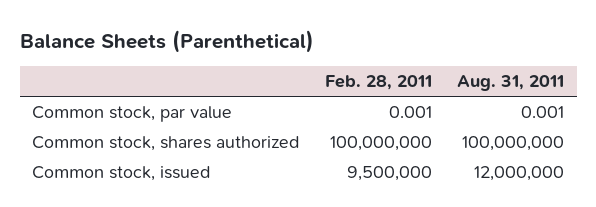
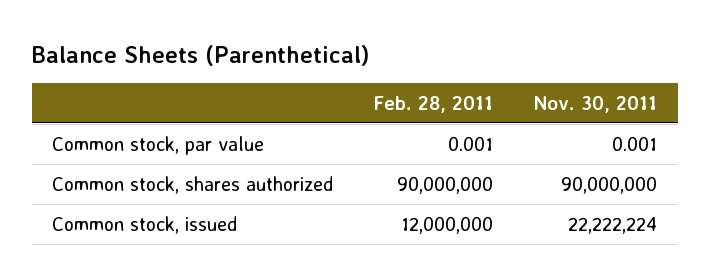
- | Feb. 28, 2011 | Aug. 31, 2011
+ | Feb. 28, 2011 | Nov. 30, 2011
- Common stock, shares authorized | 100,000,000 | 100,000,000
- Common stock, issued | 9,500,000 | 12,000,000
+ Common stock, shares authorized | 90,000,000 | 90,000,000
+ Common stock, issued | 12,000,000 | 22,222,224

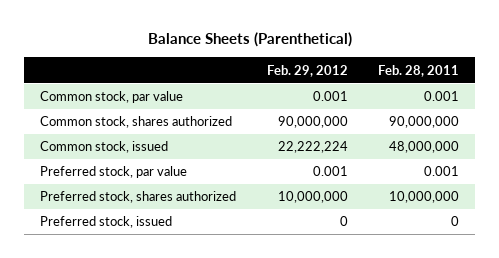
- | Feb. 28, 2011 | Nov. 30, 2011
+ | Feb. 29, 2012 | Feb. 28, 2011
- Common stock, issued | 12,000,000 | 22,222,224
+ Common stock, issued | 22,222,224 | 48,000,000
+ Preferred stock, par value | 0.001 | 0.001
+ Preferred stock, shares authorized | 10,000,000 | 10,000,000
+ Preferred stock, issued | 0 | 0

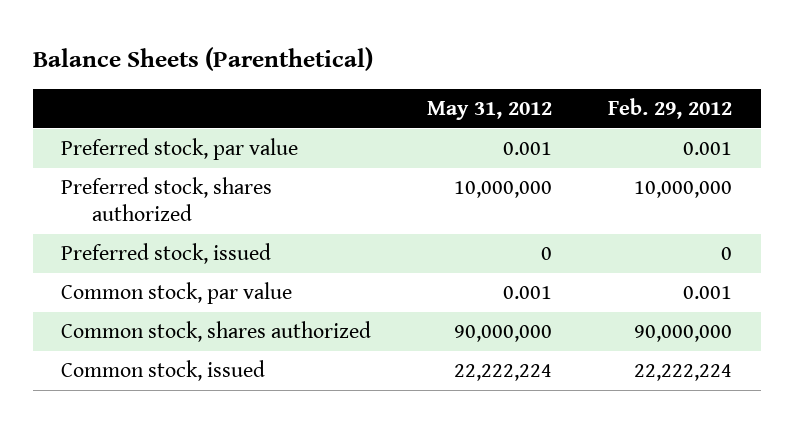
- | Feb. 29, 2012 | Feb. 28, 2011
+ | May 31, 2012 | Feb. 29, 2012
moved down: Common stock, par value | 0.001 | 0.001
moved down: Common stock, shares authorized | 90,000,000 | 90,000,000
moved down: Common stock, issued | 22,222,224 | 22,222,224

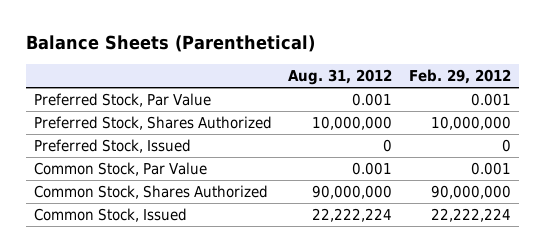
- | May 31, 2012 | Feb. 29, 2012
+ | Aug. 31, 2012 | Feb. 29, 2012
- Preferred stock, par value | 0.001 | 0.001
- Preferred stock, shares authorized | 10,000,000 | 10,000,000
- Preferred stock, issued | 0 | 0
- Common stock, par value | 0.001 | 0.001
- Common stock, shares authorized | 90,000,000 | 90,000,000
- Common stock, issued | 22,222,224 | 22,222,224
+ Preferred Stock, Par Value | 0.001 | 0.001
+ Preferred Stock, Shares Authorized | 10,000,000 | 10,000,000
+ Preferred Stock, Issued | 0 | 0
+ Common Stock, Par Value | 0.001 | 0.001
+ Common Stock, Shares Authorized | 90,000,000 | 90,000,000
+ Common Stock, Issued | 22,222,224 | 22,222,224

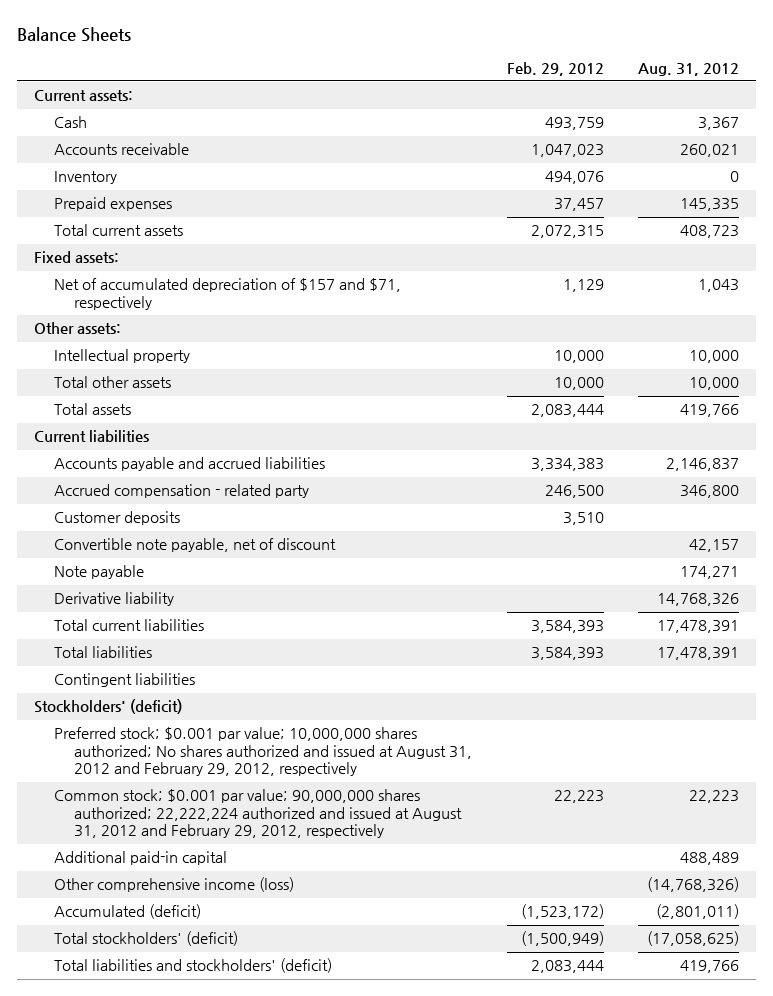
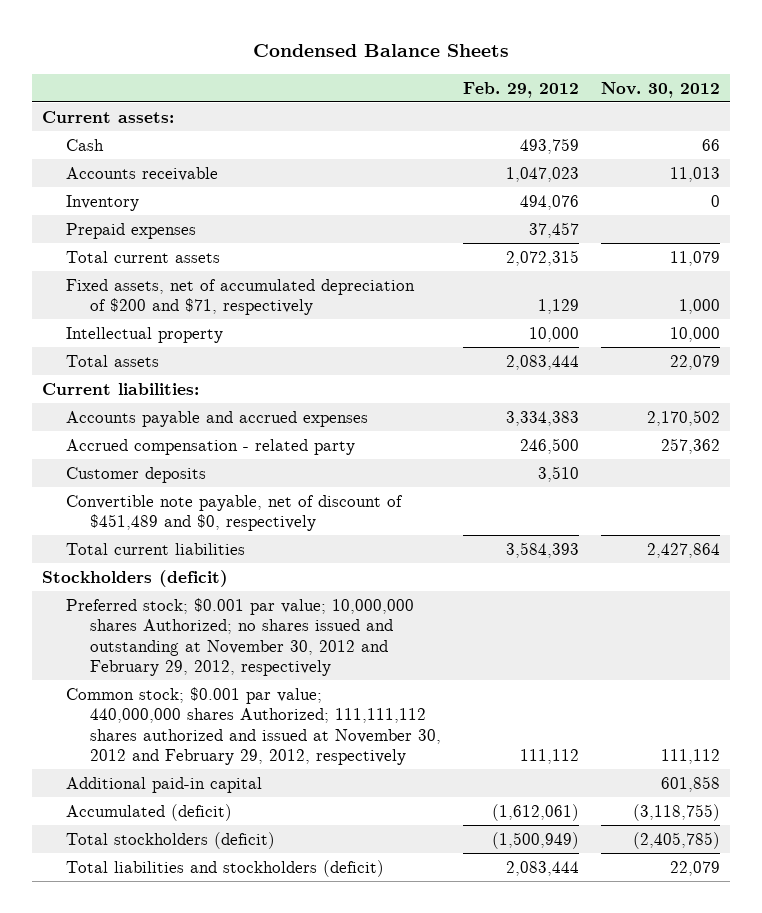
- Balance Sheets
+ Condensed Balance Sheets
- | Feb. 29, 2012 | Aug. 31, 2012
+ | Feb. 29, 2012 | Nov. 30, 2012
- Fixed assets:
- Net of accumulated depreciation of $157 and $71, respectively | 1,129 | 1,043
- Other assets:
+ Fixed assets, net of accumulated depreciation of $200 and $71, respectively | 1,129 | 1,000
- Total other assets | 10,000 | 10,000
- Current liabilities
- Accounts payable and accrued liabilities | 3,334,383 | 2,146,837
+ Current liabilities:
+ Accounts payable and accrued expenses | 3,334,383 | 2,170,502
- Convertible note payable, net of discount | | 42,157
- Note payable | | 174,271
- Derivative liability | | 14,768,326
+ Convertible note payable, net of discount of $451,489 and $0, respectively
- Total liabilities | 3,584,393 | 17,478,391
- Contingent liabilities
- Stockholders' (deficit)
- Preferred stock; $0.001 par value; 10,000,000 shares authorized; No shares authorized and issued at August 31, 2012 and February 29, 2012, respectively
- Common stock; $0.001 par value; 90,000,000 shares authorized; 22,222,224 authorized and issued at August 31, 2012 and February 29, 2012, respectively | 22,223 | 22,223
+ Stockholders (deficit)
+ Preferred stock; $0.001 par value; 10,000,000 shares Authorized; no shares issued and outstanding at November 30, 2012 and February 29, 2012, respectively
+ Common stock; $0.001 par value; 440,000,000 shares Authorized; 111,111,112 shares authorized and issued at November 30, 2012 and February 29, 2012, respectively | 111,112 | 111,112
- Other comprehensive income (loss) | | (14,768,326)
- Accumulated (deficit) | (1,523,172) | (2,801,011)
- Total stockholders' (deficit) | (1,500,949) | (17,058,625)
- Total liabilities and stockholders' (deficit) | 2,083,444 | 419,766
+ Accumulated (deficit) | (1,612,061) | (3,118,755)
+ Total stockholders (deficit) | (1,500,949) | (2,405,785)
+ Total liabilities and stockholders (deficit) | 2,083,444 | 22,079

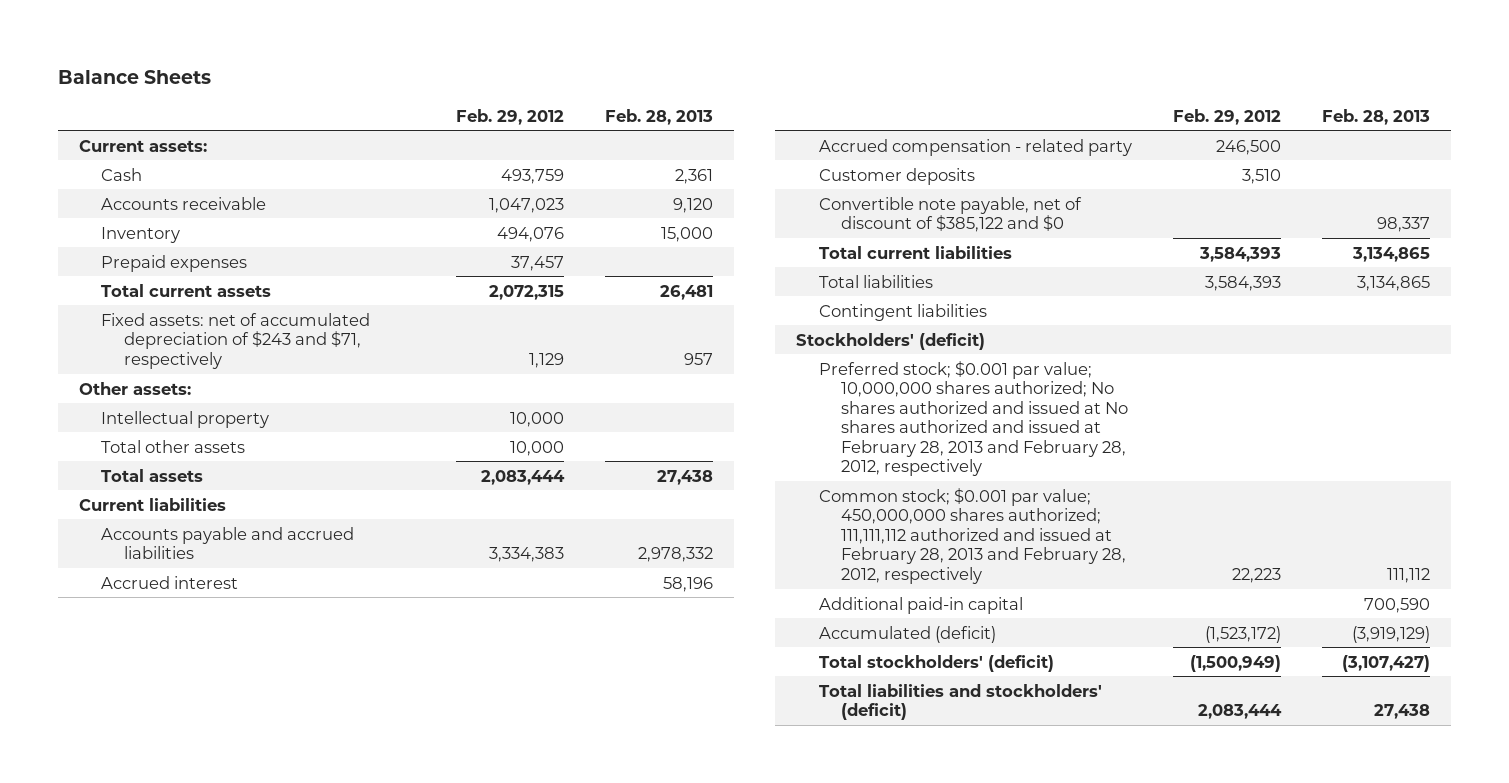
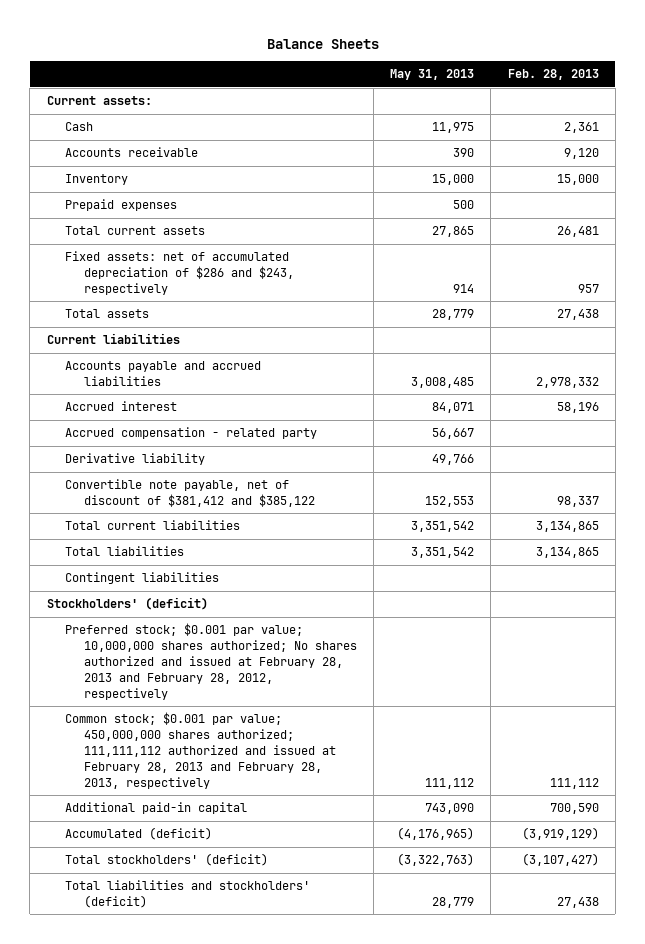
- | Feb. 29, 2012 | Feb. 28, 2013
+ | May 31, 2013 | Feb. 28, 2013
- Fixed assets: net of accumulated depreciation of $243 and $71, respectively | 1,129 | 957
- Other assets:
- Intellectual property | 10,000 |
- Total other assets | 10,000 |
+ Fixed assets: net of accumulated depreciation of $286 and $243, respectively | 914 | 957
- Customer deposits | 3,510 |
- Convertible note payable, net of discount of $385,122 and $0 | | 98,337
+ Derivative liability | 49,766 |
+ Convertible note payable, net of discount of $381,412 and $385,122 | 152,553 | 98,337
- Preferred stock; $0.001 par value; 10,000,000 shares authorized; No shares authorized and issued at No shares authorized and issued at February 28, 2013 and February 28, 2012, respectively
- Common stock; $0.001 par value; 450,000,000 shares authorized; 111,111,112 authorized and issued at February 28, 2013 and February 28, 2012, respectively | 22,223 | 111,112
+ Preferred stock; $0.001 par value; 10,000,000 shares authorized; No shares authorized and issued at February 28, 2013 and February 28, 2012, respectively
+ Common stock; $0.001 par value; 450,000,000 shares authorized; 111,111,112 authorized and issued at February 28, 2013 and February 28, 2013, respectively | 111,112 | 111,112

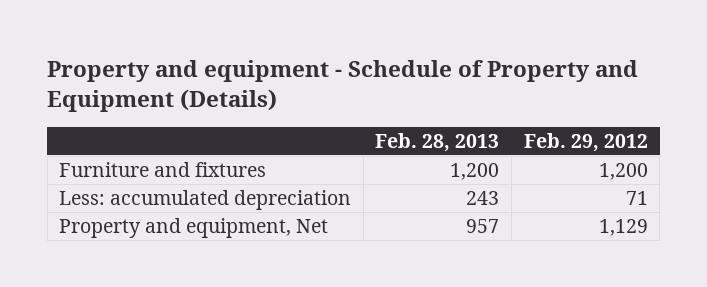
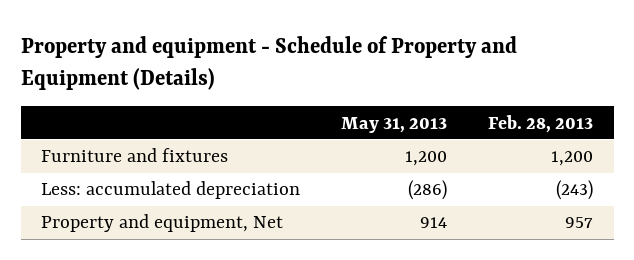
- | Feb. 28, 2013 | Feb. 29, 2012
+ | May 31, 2013 | Feb. 28, 2013
- Less: accumulated depreciation | 243 | 71
+ Less: accumulated depreciation | (286) | (243)

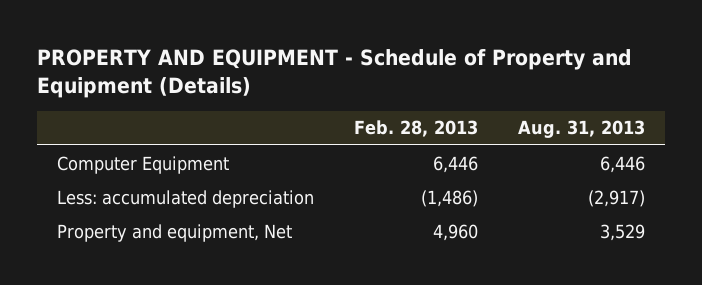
- Property and equipment - Schedule of Property and Equipment (Details)
+ PROPERTY AND EQUIPMENT - Schedule of Property and Equipment (Details)
- | May 31, 2013 | Feb. 28, 2013
+ | Feb. 28, 2013 | Aug. 31, 2013
- Furniture and fixtures | 1,200 | 1,200
- Less: accumulated depreciation | (286) | (243)
- Property and equipment, Net | 914 | 957
+ Computer Equipment | 6,446 | 6,446
+ Less: accumulated depreciation | (1,486) | (2,917)
+ Property and equipment, Net | 4,960 | 3,529

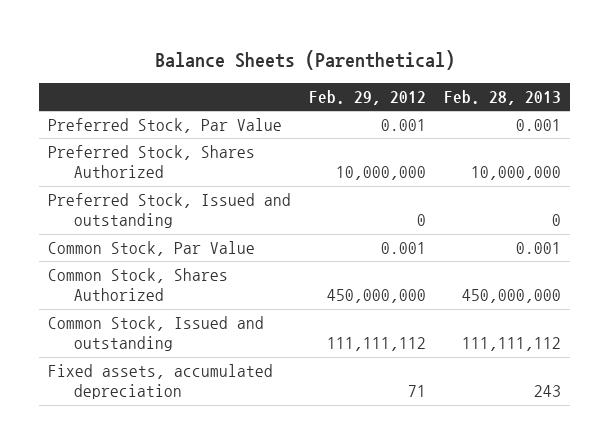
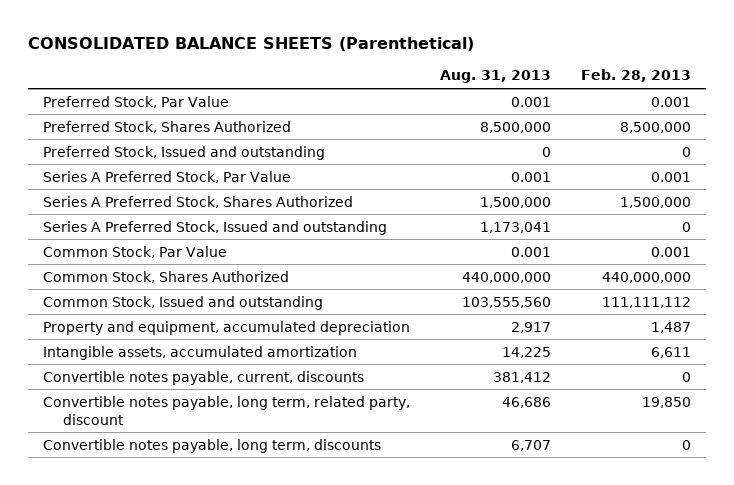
- Balance Sheets (Parenthetical)
+ CONSOLIDATED BALANCE SHEETS (Parenthetical)
- | Feb. 29, 2012 | Feb. 28, 2013
+ | Aug. 31, 2013 | Feb. 28, 2013
- Preferred Stock, Shares Authorized | 10,000,000 | 10,000,000
+ Preferred Stock, Shares Authorized | 8,500,000 | 8,500,000
+ Series A Preferred Stock, Par Value | 0.001 | 0.001
+ Series A Preferred Stock, Shares Authorized | 1,500,000 | 1,500,000
+ Series A Preferred Stock, Issued and outstanding | 1,173,041 | 0
- Common Stock, Shares Authorized | 450,000,000 | 450,000,000
+ Common Stock, Shares Authorized | 440,000,000 | 440,000,000
- Fixed assets, accumulated depreciation | 71 | 243
+ Property and equipment, accumulated depreciation | 2,917 | 1,487
+ Intangible assets, accumulated amortization | 14,225 | 6,611
+ Convertible notes payable, current, discounts | 381,412 | 0
+ Convertible notes payable, long term, related party, discount | 46,686 | 19,850
+ Convertible notes payable, long term, discounts | 6,707 | 0

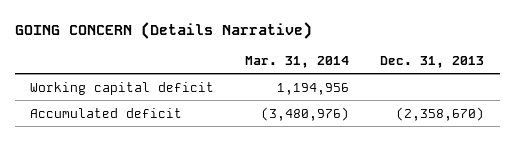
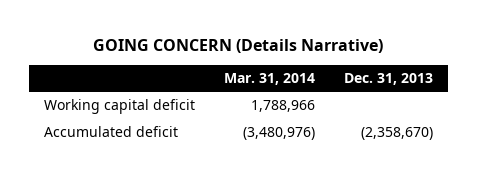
- Working capital deficit | 1,194,956 |
+ Working capital deficit | 1,788,966 |

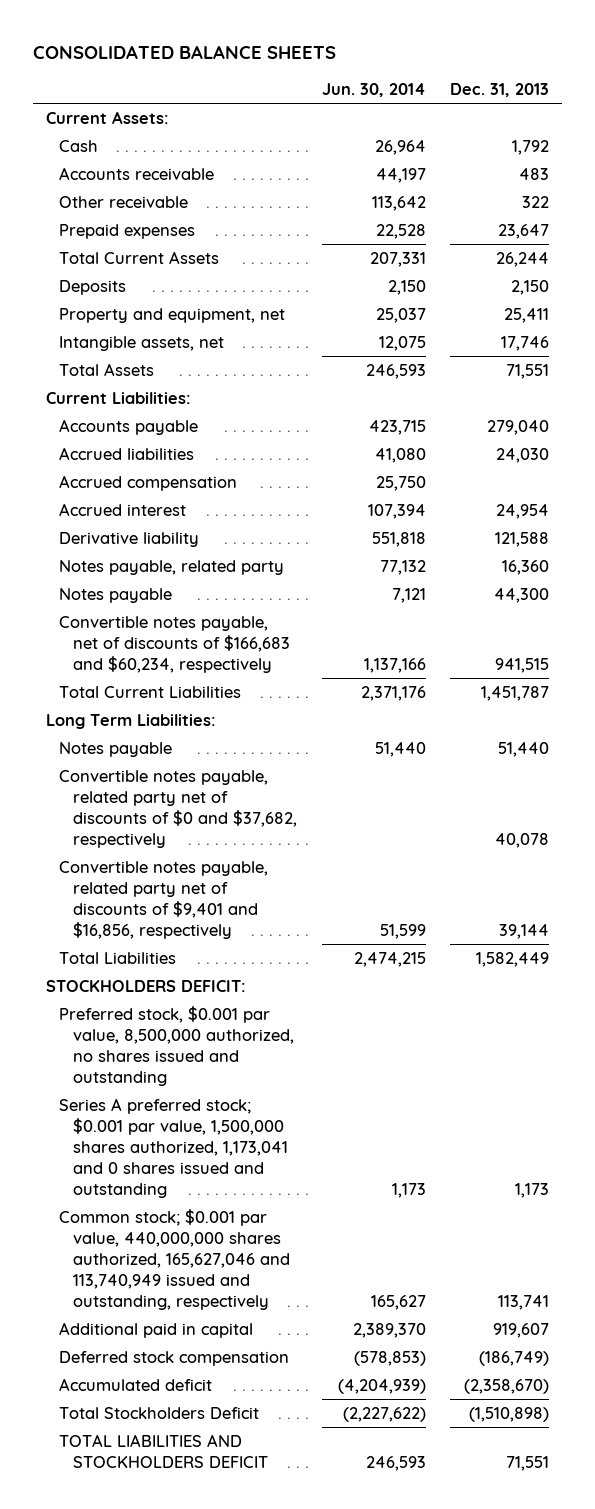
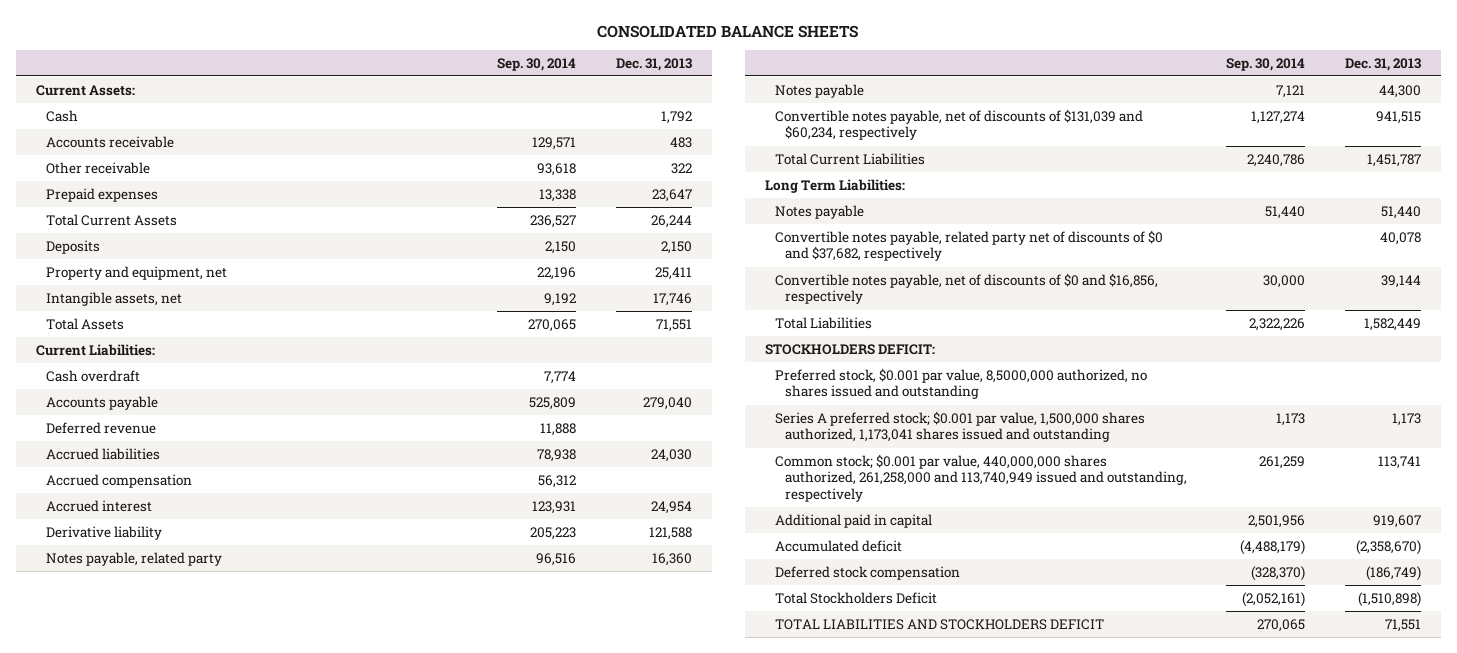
- | Jun. 30, 2014 | Dec. 31, 2013
+ | Sep. 30, 2014 | Dec. 31, 2013
+ Cash overdraft | 7,774 |
+ Deferred revenue | 11,888 |
- Convertible notes payable, net of discounts of $166,683 and $60,234, respectively | 1,137,166 | 941,515
+ Convertible notes payable, net of discounts of $131,039 and $60,234, respectively | 1,127,274 | 941,515
- Convertible notes payable, related party net of discounts of $9,401 and $16,856, respectively | 51,599 | 39,144
+ Convertible notes payable, net of discounts of $0 and $16,856, respectively | 30,000 | 39,144
- Preferred stock, $0.001 par value, 8,500,000 authorized, no shares issued and outstanding
- Series A preferred stock; $0.001 par value, 1,500,000 shares authorized, 1,173,041 and 0 shares issued and outstanding | 1,173 | 1,173
- Common stock; $0.001 par value, 440,000,000 shares authorized, 165,627,046 and 113,740,949 issued and outstanding, respectively | 165,627 | 113,741
+ Preferred stock, $0.001 par value, 8,5000,000 authorized, no shares issued and outstanding
+ Series A preferred stock; $0.001 par value, 1,500,000 shares authorized, 1,173,041 shares issued and outstanding | 1,173 | 1,173
+ Common stock; $0.001 par value, 440,000,000 shares authorized, 261,258,000 and 113,740,949 issued and outstanding, respectively | 261,259 | 113,741
moved down: Deferred stock compensation | (328,370) | (186,749)

